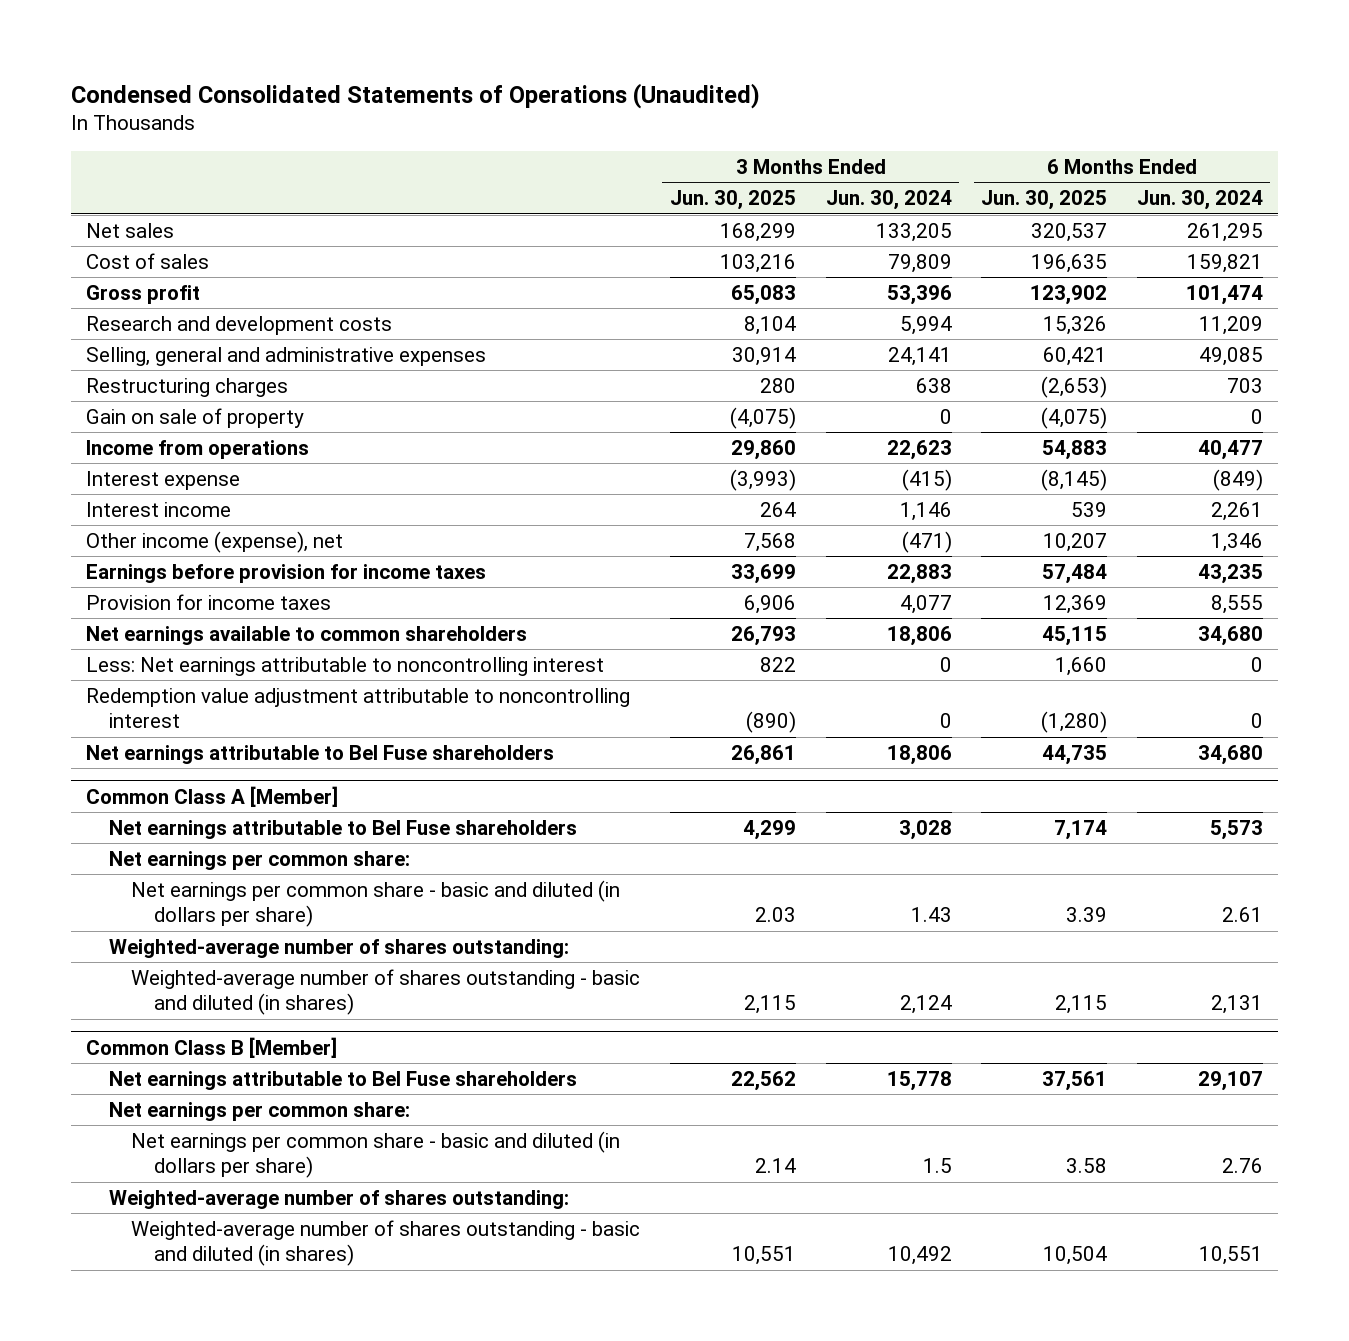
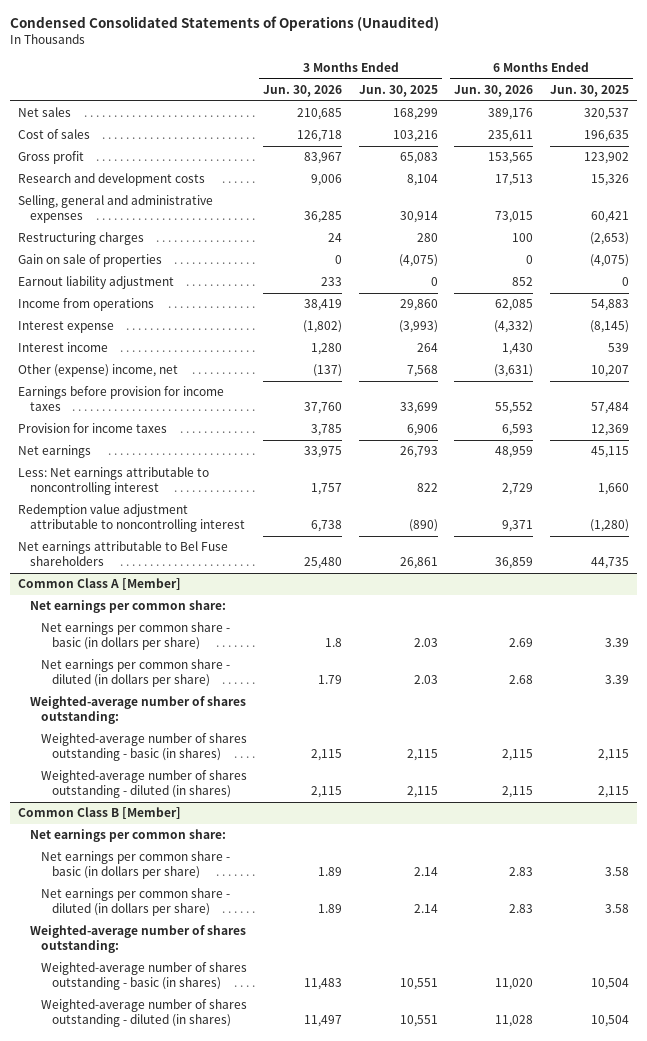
- | 3 Months Ended Jun. 30, 2025 | 3 Months Ended Jun. 30, 2024 | 6 Months Ended Jun. 30, 2025 | 6 Months Ended Jun. 30, 2024
+ | 3 Months Ended Jun. 30, 2026 | 3 Months Ended Jun. 30, 2025 | 6 Months Ended Jun. 30, 2026 | 6 Months Ended Jun. 30, 2025
- Gain on sale of property | (4,075) | 0 | (4,075) | 0
+ Gain on sale of properties | 0 | (4,075) | 0 | (4,075)
+ Earnout liability adjustment | 233 | 0 | 852 | 0
- Other income (expense), net | 7,568 | (471) | 10,207 | 1,346
+ Other (expense) income, net | (137) | 7,568 | (3,631) | 10,207
- Net earnings available to common shareholders | 26,793 | 18,806 | 45,115 | 34,680
+ Net earnings | 33,975 | 26,793 | 48,959 | 45,115
@ Common Class A [Member]
- Net earnings attributable to Bel Fuse shareholders | 4,299 | 3,028 | 7,174 | 5,573
- Net earnings per common share - basic and diluted (in dollars per share) | 2.03 | 1.43 | 3.39 | 2.61
+ Net earnings per common share - basic (in dollars per share) | 1.8 | 2.03 | 2.69 | 3.39
+ Net earnings per common share - diluted (in dollars per share) | 1.79 | 2.03 | 2.68 | 3.39
- Weighted-average number of shares outstanding - basic and diluted (in shares) | 2,115 | 2,124 | 2,115 | 2,131
+ Weighted-average number of shares outstanding - basic (in shares) | 2,115 | 2,115 | 2,115 | 2,115
+ Weighted-average number of shares outstanding - diluted (in shares) | 2,115 | 2,115 | 2,115 | 2,115
@ Common Class B [Member]
- Net earnings attributable to Bel Fuse shareholders | 22,562 | 15,778 | 37,561 | 29,107
- Net earnings per common share - basic and diluted (in dollars per share) | 2.14 | 1.5 | 3.58 | 2.76
+ Net earnings per common share - basic (in dollars per share) | 1.89 | 2.14 | 2.83 | 3.58
+ Net earnings per common share - diluted (in dollars per share) | 1.89 | 2.14 | 2.83 | 3.58
- Weighted-average number of shares outstanding - basic and diluted (in shares) | 10,551 | 10,492 | 10,504 | 10,551
+ Weighted-average number of shares outstanding - basic (in shares) | 11,483 | 10,551 | 11,020 | 10,504
+ Weighted-average number of shares outstanding - diluted (in shares) | 11,497 | 10,551 | 11,028 | 10,504

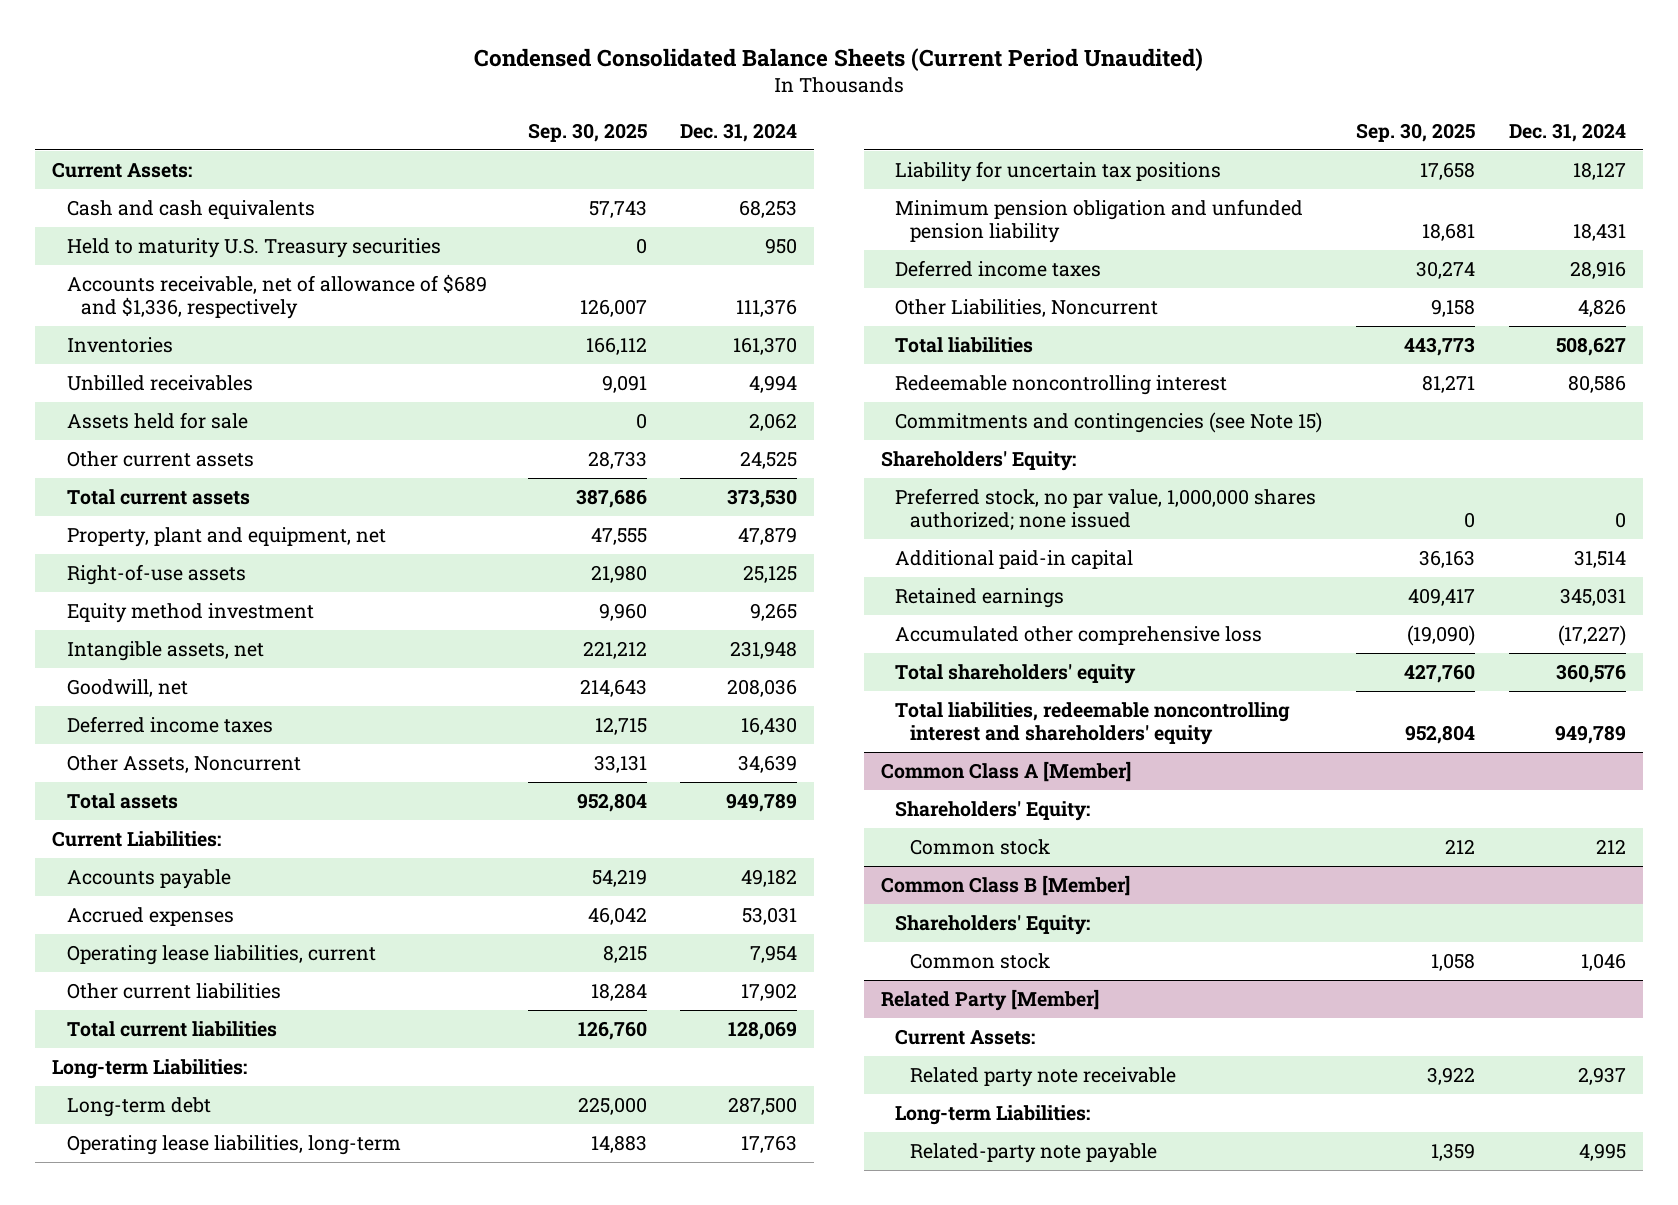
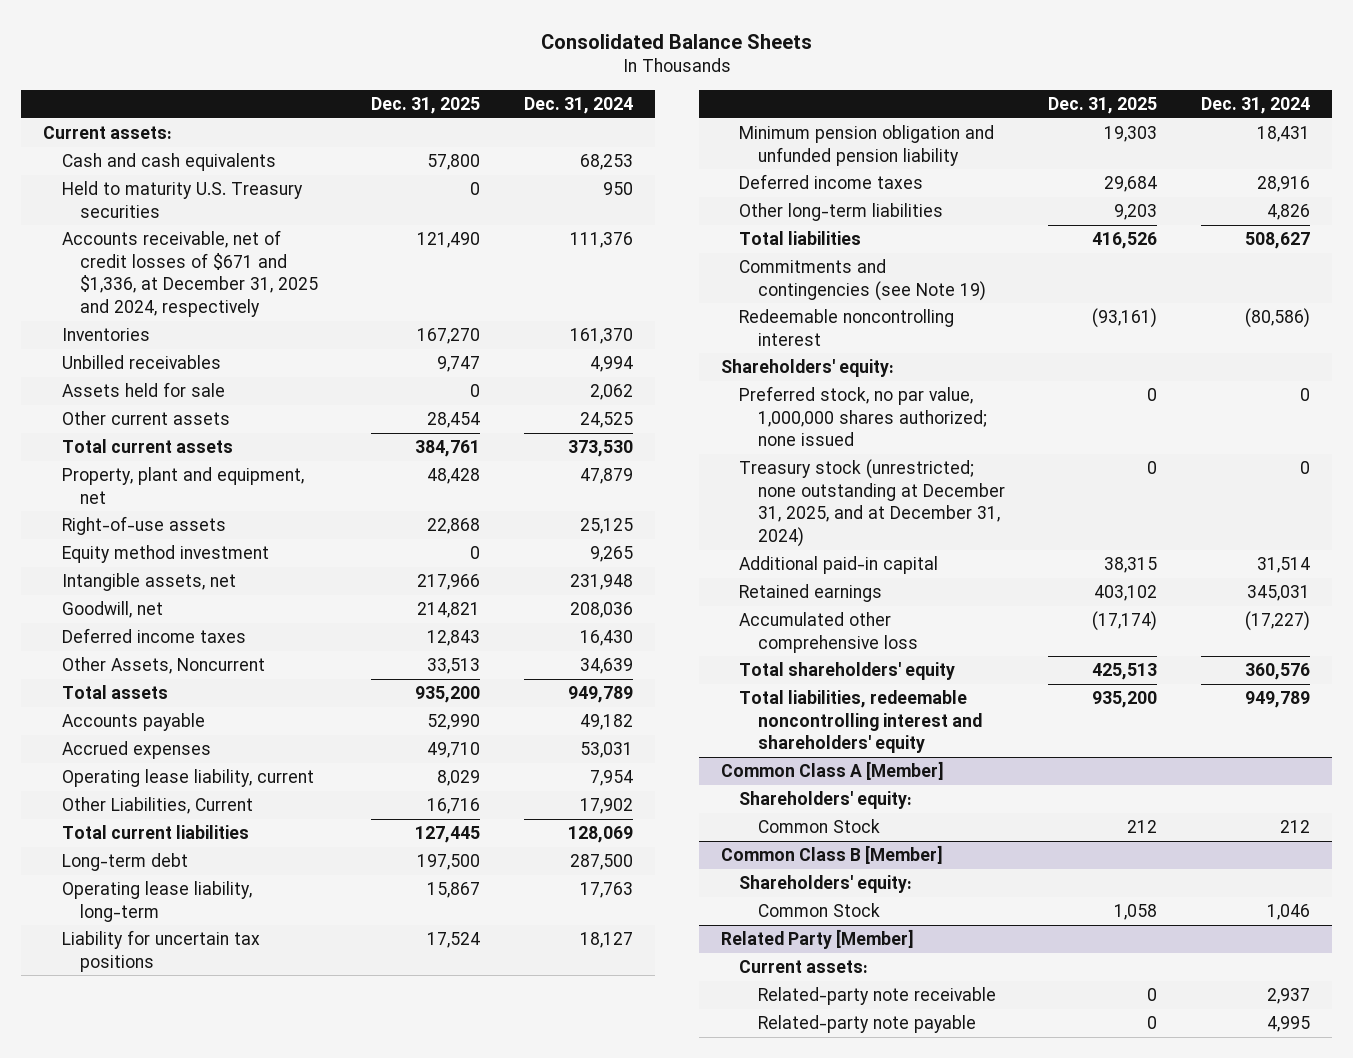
- Condensed Consolidated Balance Sheets (Current Period Unaudited)
+ Consolidated Balance Sheets
- | Sep. 30, 2025 | Dec. 31, 2024
+ | Dec. 31, 2025 | Dec. 31, 2024
- Current Assets:
+ Current assets:
- Accounts receivable, net of allowance of $689 and $1,336, respectively | 126,007 | 111,376
+ Accounts receivable, net of credit losses of $671 and $1,336, at December 31, 2025 and 2024, respectively | 121,490 | 111,376
- Current Liabilities:
- Operating lease liabilities, current | 8,215 | 7,954
- Other current liabilities | 18,284 | 17,902
+ Operating lease liability, current | 8,029 | 7,954
+ Other Liabilities, Current | 16,716 | 17,902
- Long-term Liabilities:
- Operating lease liabilities, long-term | 14,883 | 17,763
+ Operating lease liability, long-term | 15,867 | 17,763
- Other Liabilities, Noncurrent | 9,158 | 4,826
+ Other long-term liabilities | 9,203 | 4,826
- Redeemable noncontrolling interest | 81,271 | 80,586
- Commitments and contingencies (see Note 15)
- Shareholders' Equity:
+ Commitments and contingencies (see Note 19)
+ Redeemable noncontrolling interest | (93,161) | (80,586)
+ Shareholders' equity:
+ Treasury stock (unrestricted; none outstanding at December 31, 2025, and at December 31, 2024) | 0 | 0
@ Common Class A [Member]
- Shareholders' Equity:
- Common stock | 212 | 212
+ Shareholders' equity:
+ Common Stock | 212 | 212
@ Common Class B [Member]
- Shareholders' Equity:
- Common stock | 1,058 | 1,046
+ Shareholders' equity:
+ Common Stock | 1,058 | 1,046
@ Related Party [Member]
- Current Assets:
- Related party note receivable | 3,922 | 2,937
- Long-term Liabilities:
+ Current assets:
+ Related-party note receivable | 0 | 2,937

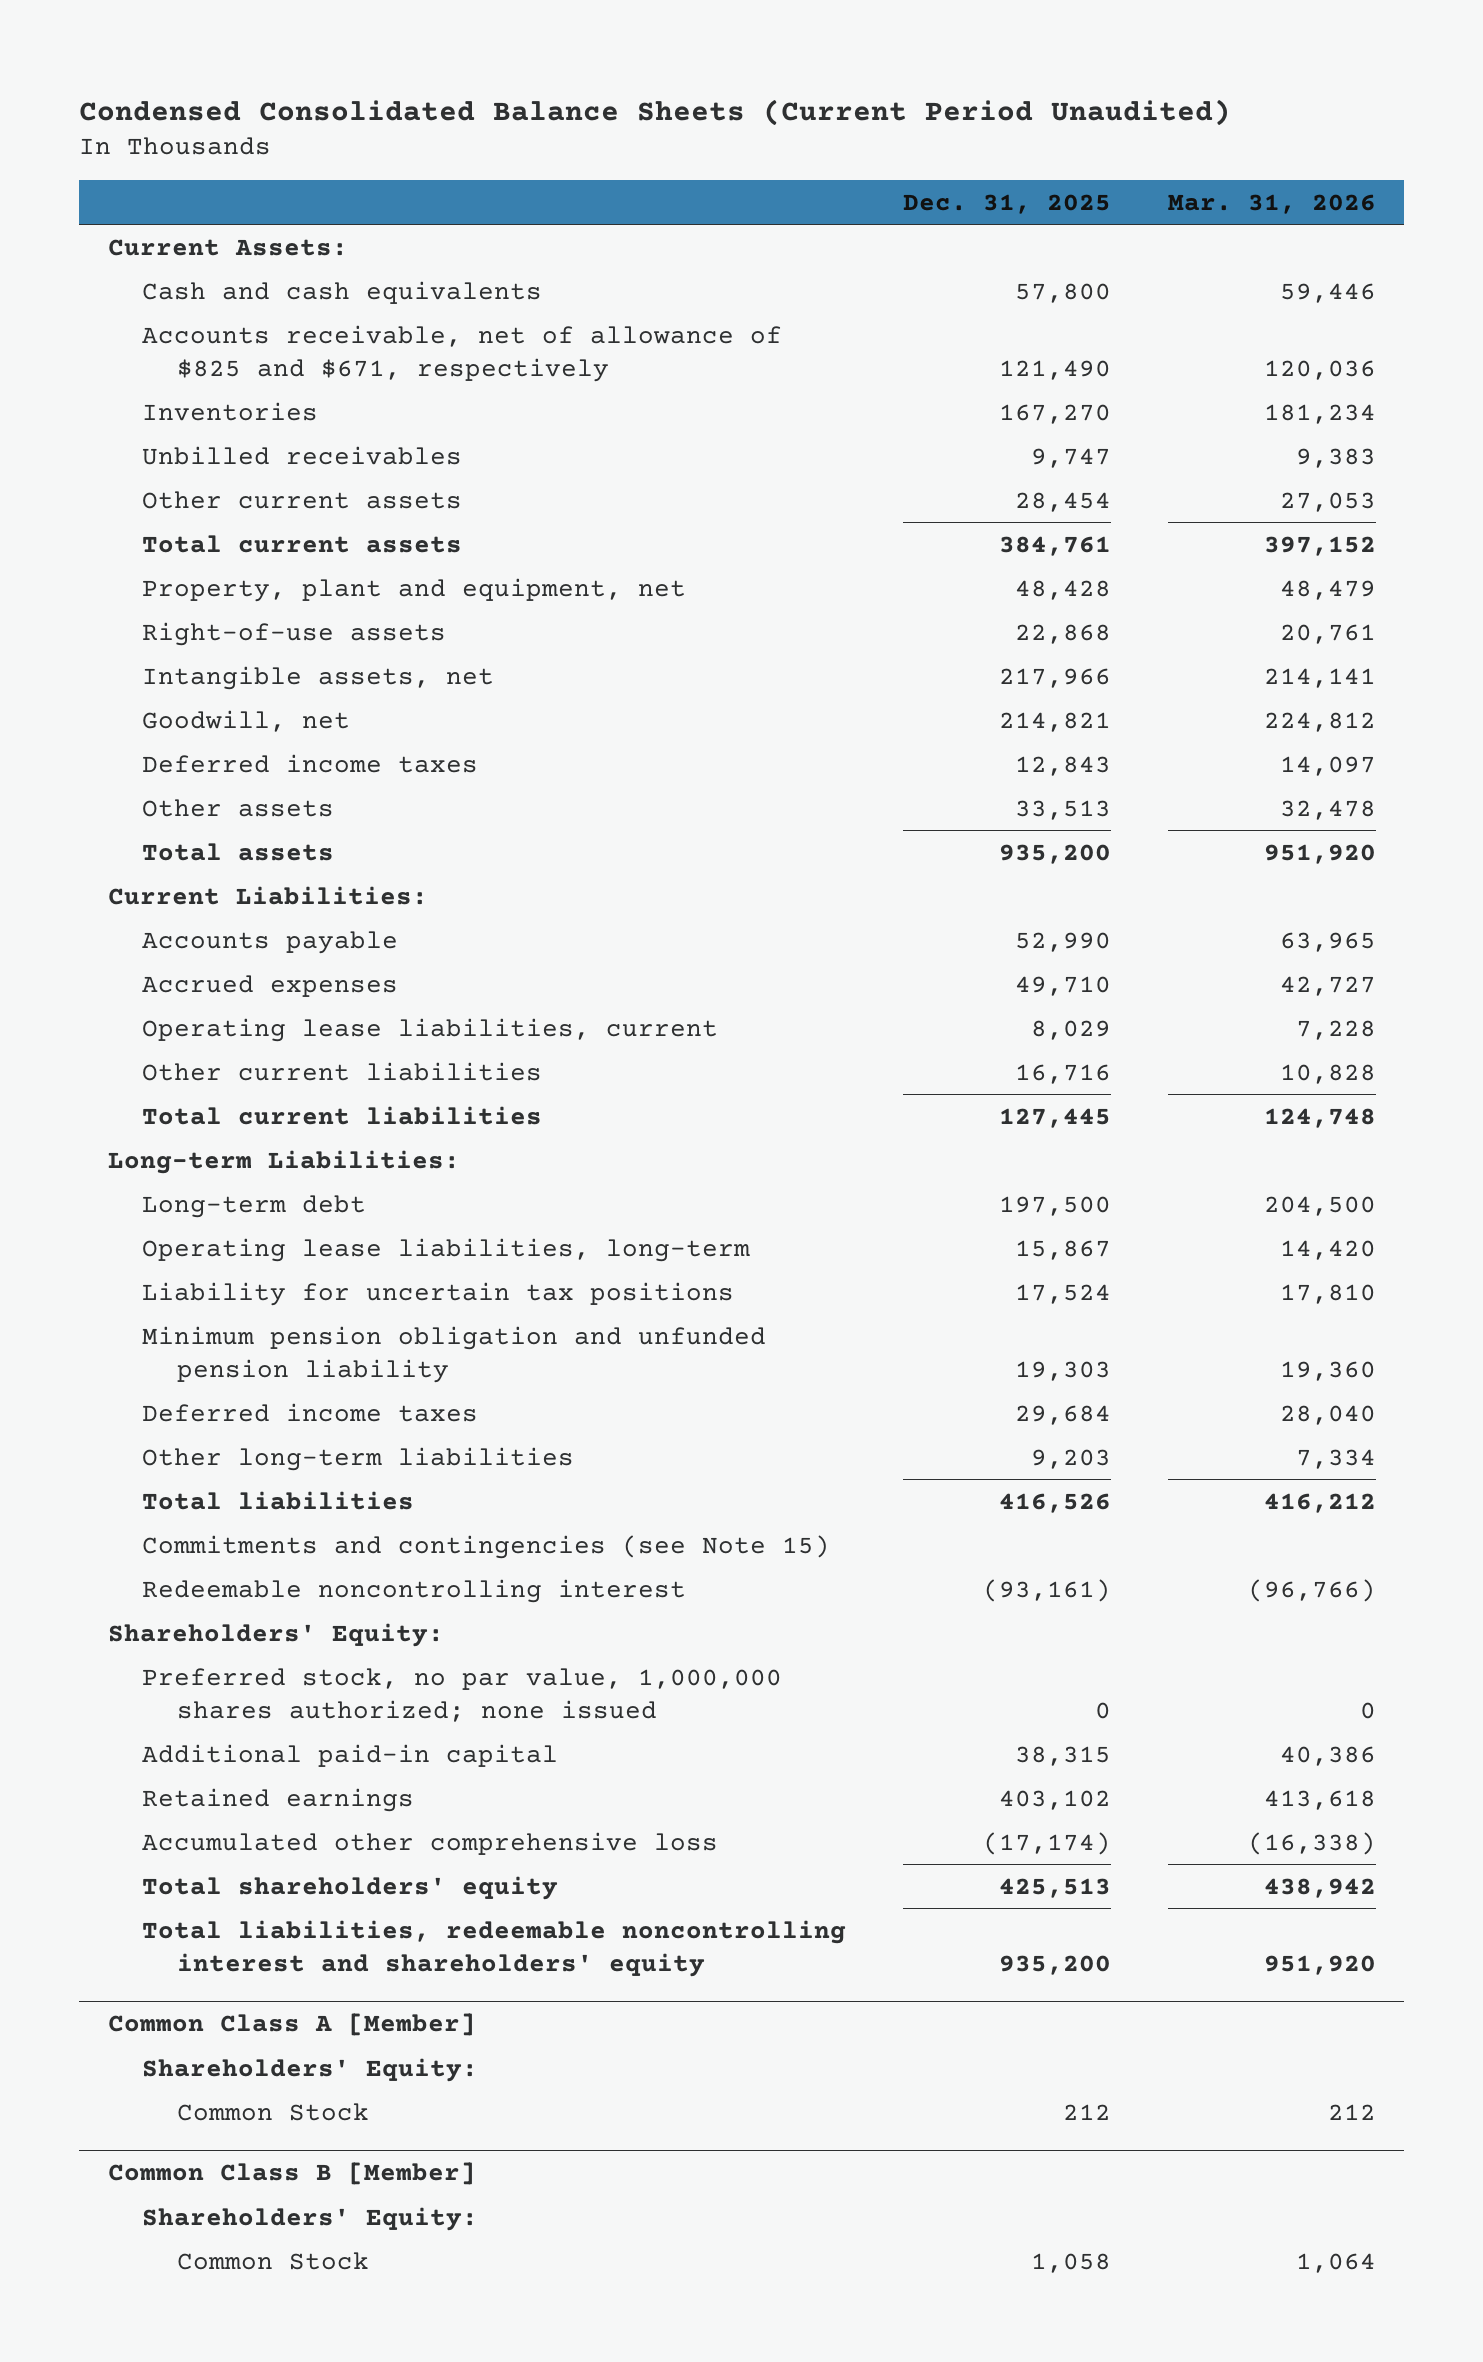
- Consolidated Balance Sheets
+ Condensed Consolidated Balance Sheets (Current Period Unaudited)
- | Dec. 31, 2025 | Dec. 31, 2024
+ | Dec. 31, 2025 | Mar. 31, 2026
- Current assets:
+ Current Assets:
- Held to maturity U.S. Treasury securities | 0 | 950
- Accounts receivable, net of credit losses of $671 and $1,336, at December 31, 2025 and 2024, respectively | 121,490 | 111,376
+ Accounts receivable, net of allowance of $825 and $671, respectively | 121,490 | 120,036
- Assets held for sale | 0 | 2,062
- Equity method investment | 0 | 9,265
- Other Assets, Noncurrent | 33,513 | 34,639
+ Other assets | 33,513 | 32,478
+ Current Liabilities:
- Operating lease liability, current | 8,029 | 7,954
- Other Liabilities, Current | 16,716 | 17,902
+ Operating lease liabilities, current | 8,029 | 7,228
+ Other current liabilities | 16,716 | 10,828
+ Long-term Liabilities:
- Operating lease liability, long-term | 15,867 | 17,763
+ Operating lease liabilities, long-term | 15,867 | 14,420
- Commitments and contingencies (see Note 19)
+ Commitments and contingencies (see Note 15)
- Shareholders' equity:
+ Shareholders' Equity:
- Treasury stock (unrestricted; none outstanding at December 31, 2025, and at December 31, 2024) | 0 | 0
@ Common Class A [Member]
- Shareholders' equity:
+ Shareholders' Equity:
@ Common Class B [Member]
- Shareholders' equity:
+ Shareholders' Equity:
- Related Party [Member]
- Current assets:
- Related-party note receivable | 0 | 2,937
- Related-party note payable | 0 | 4,995

